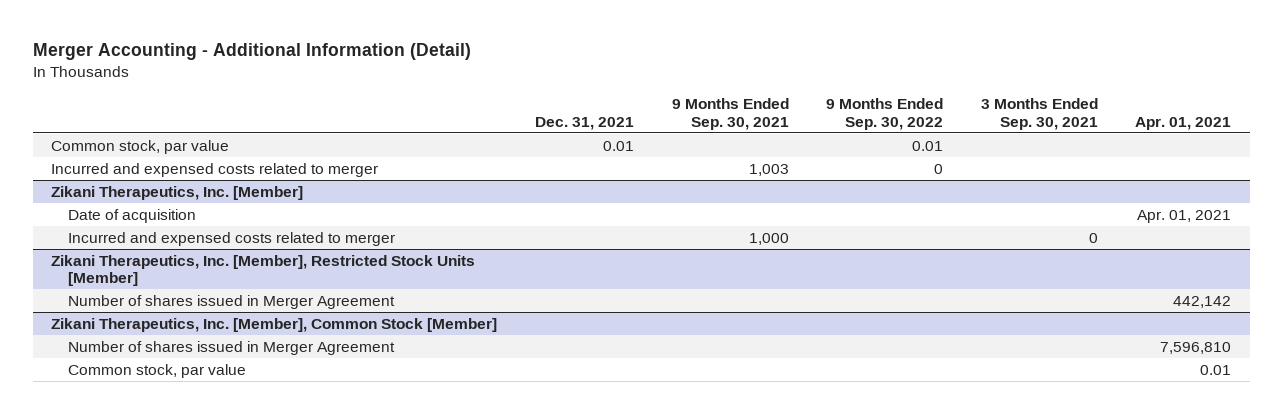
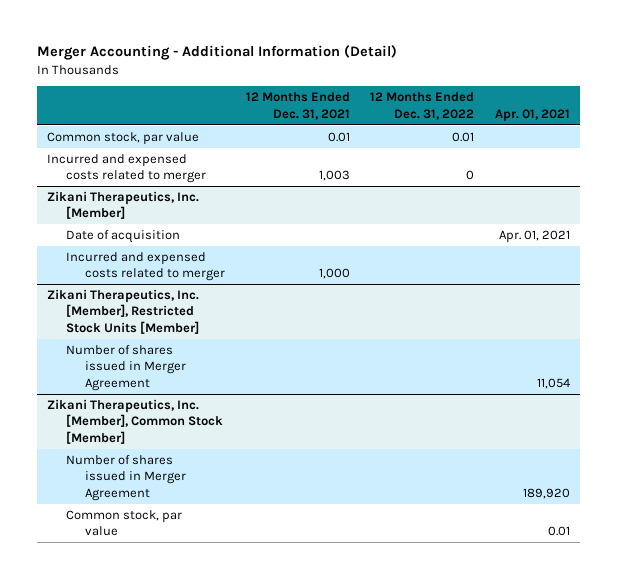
- | Dec. 31, 2021 | 9 Months Ended Sep. 30, 2021 | 9 Months Ended Sep. 30, 2022 | 3 Months Ended Sep. 30, 2021 | Apr. 01, 2021
+ | 12 Months Ended Dec. 31, 2021 | 12 Months Ended Dec. 31, 2022 | Apr. 01, 2021
@ Zikani Therapeutics, Inc. [Member], Restricted Stock Units [Member]
- Number of shares issued in Merger Agreement | | | | | 442,142
+ Number of shares issued in Merger Agreement | | | 11,054
@ Zikani Therapeutics, Inc. [Member], Common Stock [Member]
- Number of shares issued in Merger Agreement | | | | | 7,596,810
+ Number of shares issued in Merger Agreement | | | 189,920

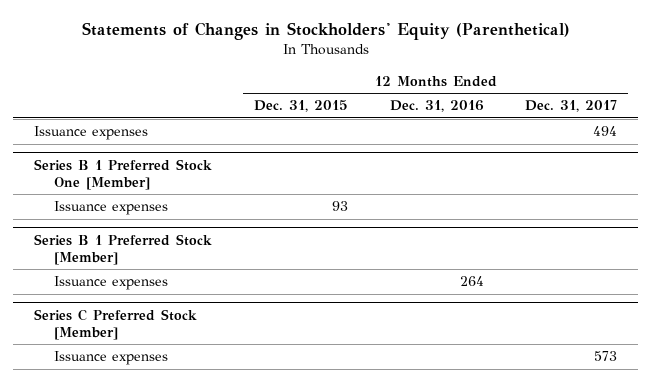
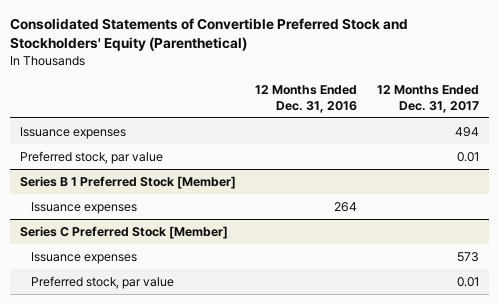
- Statements of Changes in Stockholders' Equity (Parenthetical)
+ Consolidated Statements of Convertible Preferred Stock and Stockholders' Equity (Parenthetical)
- | 12 Months Ended Dec. 31, 2015 | 12 Months Ended Dec. 31, 2016 | 12 Months Ended Dec. 31, 2017
+ | 12 Months Ended Dec. 31, 2016 | 12 Months Ended Dec. 31, 2017
- Series B 1 Preferred Stock One [Member]
- Issuance expenses | 93 | |
+ Preferred stock, par value | | 0.01
@ Series C Preferred Stock [Member]
+ Preferred stock, par value | | 0.01

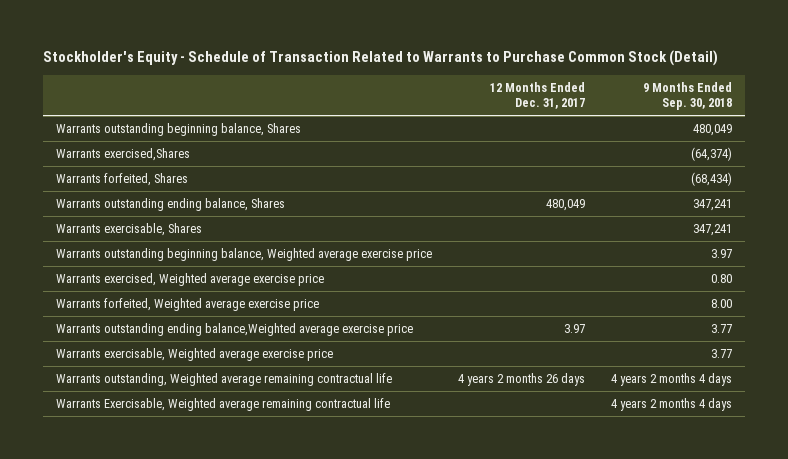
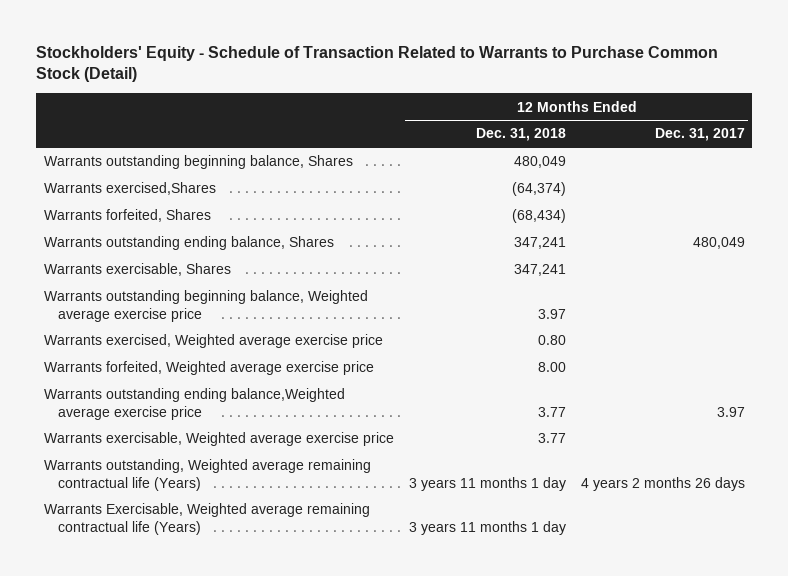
- Stockholder's Equity - Schedule of Transaction Related to Warrants to Purchase Common Stock (Detail)
+ Stockholders' Equity - Schedule of Transaction Related to Warrants to Purchase Common Stock (Detail)
- | 12 Months Ended Dec. 31, 2017 | 9 Months Ended Sep. 30, 2018
+ | 12 Months Ended Dec. 31, 2018 | 12 Months Ended Dec. 31, 2017
- Warrants outstanding, Weighted average remaining contractual life | 4 years 2 months 26 days | 4 years 2 months 4 days
- Warrants Exercisable, Weighted average remaining contractual life | | 4 years 2 months 4 days
+ Warrants outstanding, Weighted average remaining contractual life (Years) | 3 years 11 months 1 day | 4 years 2 months 26 days
+ Warrants Exercisable, Weighted average remaining contractual life (Years) | 3 years 11 months 1 day |

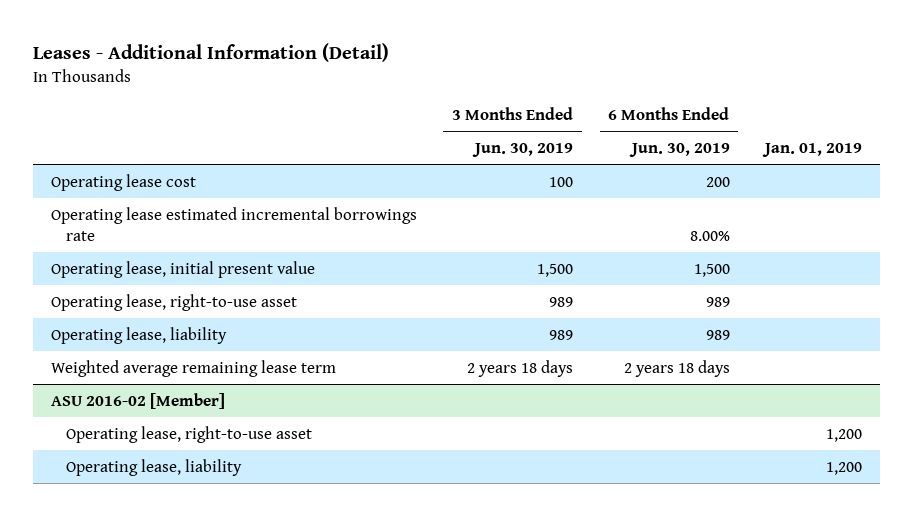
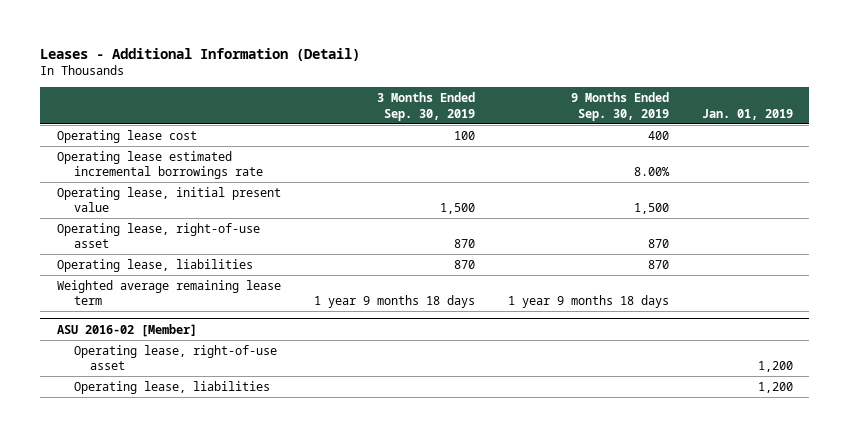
- | 3 Months Ended Jun. 30, 2019 | 6 Months Ended Jun. 30, 2019 | Jan. 01, 2019
+ | 3 Months Ended Sep. 30, 2019 | 9 Months Ended Sep. 30, 2019 | Jan. 01, 2019
- Operating lease, right-to-use asset | 989 | 989 |
- Operating lease, liability | 989 | 989 |
+ Operating lease, right-of-use asset | 870 | 870 |
+ Operating lease, liabilities | 870 | 870 |
@ ASU 2016-02 [Member]
- Operating lease, right-to-use asset | | | 1,200
- Operating lease, liability | | | 1,200
+ Operating lease, right-of-use asset | | | 1,200
+ Operating lease, liabilities | | | 1,200

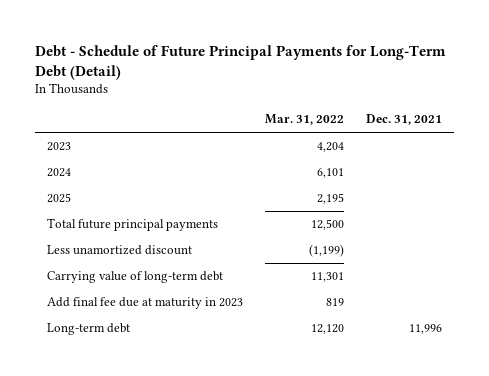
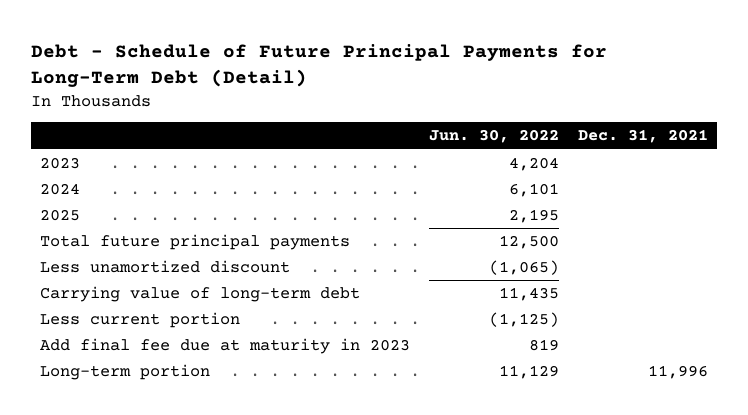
- | Mar. 31, 2022 | Dec. 31, 2021
+ | Jun. 30, 2022 | Dec. 31, 2021
+ Less current portion | (1,125) |
- Long-term debt | 12,120 | 11,996
+ Long-term portion | 11,129 | 11,996

